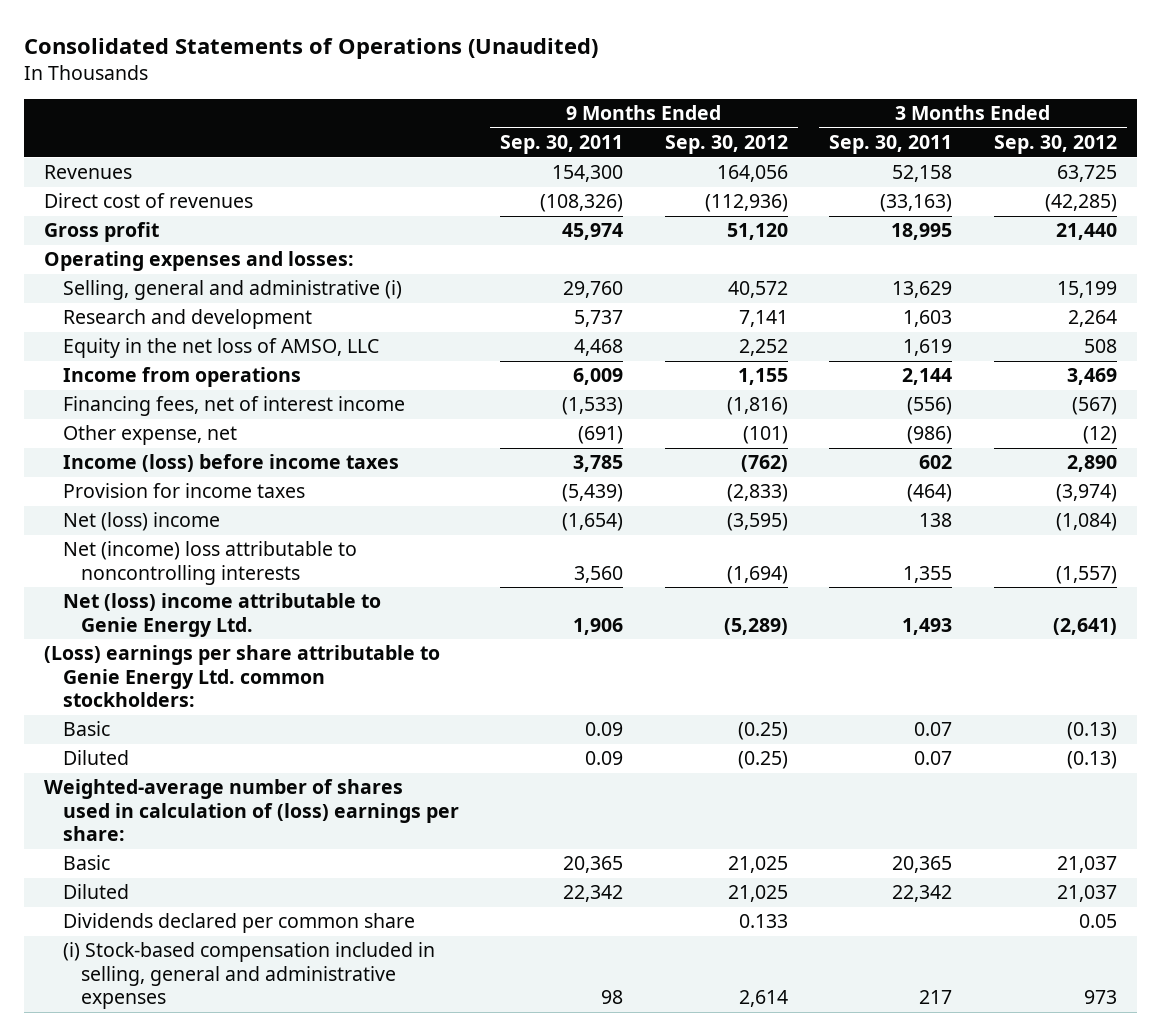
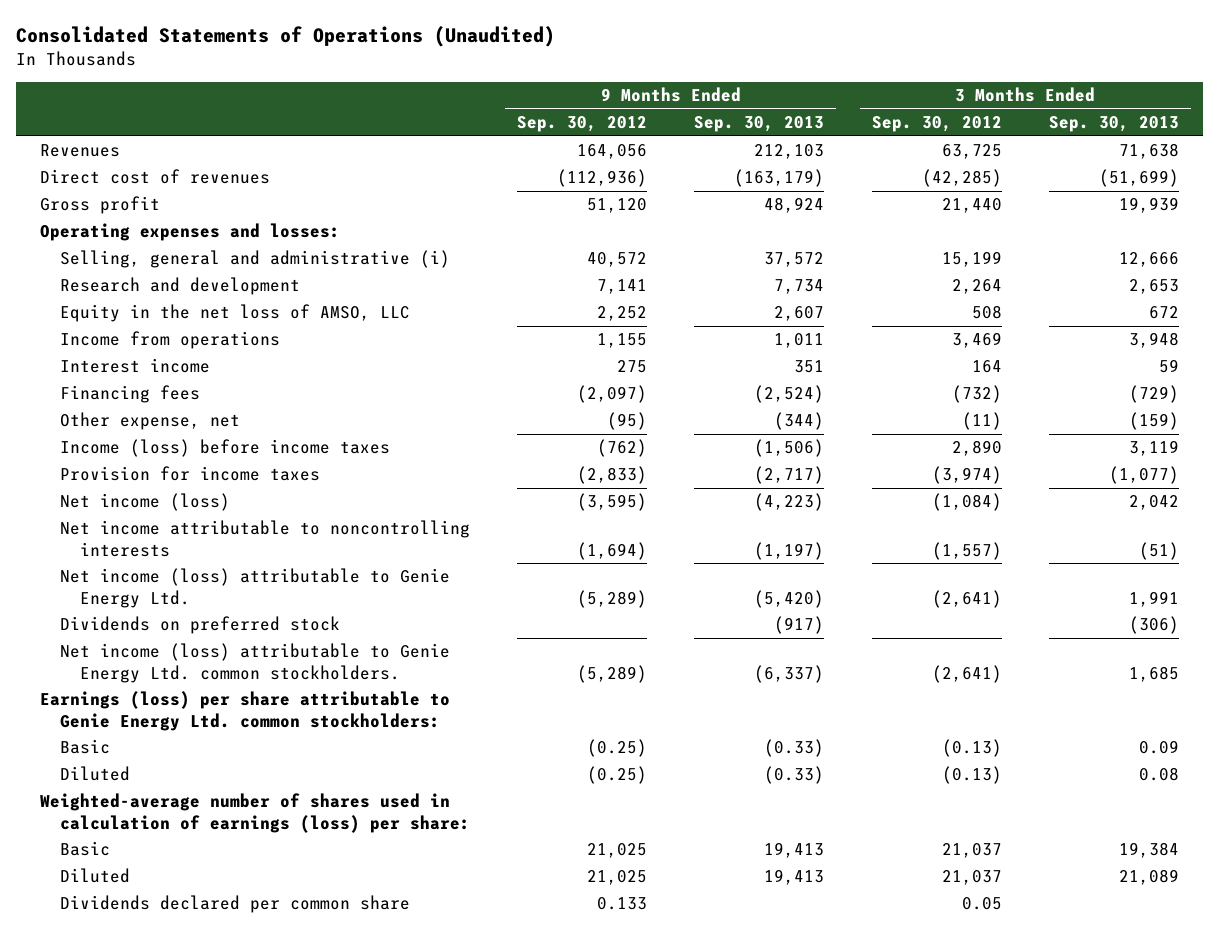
- | 9 Months Ended Sep. 30, 2011 | 9 Months Ended Sep. 30, 2012 | 3 Months Ended Sep. 30, 2011 | 3 Months Ended Sep. 30, 2012
+ | 9 Months Ended Sep. 30, 2012 | 9 Months Ended Sep. 30, 2013 | 3 Months Ended Sep. 30, 2012 | 3 Months Ended Sep. 30, 2013
- Financing fees, net of interest income | (1,533) | (1,816) | (556) | (567)
- Other expense, net | (691) | (101) | (986) | (12)
+ Interest income | 275 | 351 | 164 | 59
+ Financing fees | (2,097) | (2,524) | (732) | (729)
+ Other expense, net | (95) | (344) | (11) | (159)
- Net (loss) income | (1,654) | (3,595) | 138 | (1,084)
- Net (income) loss attributable to noncontrolling interests | 3,560 | (1,694) | 1,355 | (1,557)
- Net (loss) income attributable to Genie Energy Ltd. | 1,906 | (5,289) | 1,493 | (2,641)
- (Loss) earnings per share attributable to Genie Energy Ltd. common stockholders:
+ Net income (loss) | (3,595) | (4,223) | (1,084) | 2,042
+ Net income attributable to noncontrolling interests | (1,694) | (1,197) | (1,557) | (51)
+ Net income (loss) attributable to Genie Energy Ltd. | (5,289) | (5,420) | (2,641) | 1,991
+ Dividends on preferred stock | | (917) | | (306)
+ Net income (loss) attributable to Genie Energy Ltd. common stockholders. | (5,289) | (6,337) | (2,641) | 1,685
+ Earnings (loss) per share attributable to Genie Energy Ltd. common stockholders:
- Weighted-average number of shares used in calculation of (loss) earnings per share:
+ Weighted-average number of shares used in calculation of earnings (loss) per share:
- (i) Stock-based compensation included in selling, general and administrative expenses | 98 | 2,614 | 217 | 973

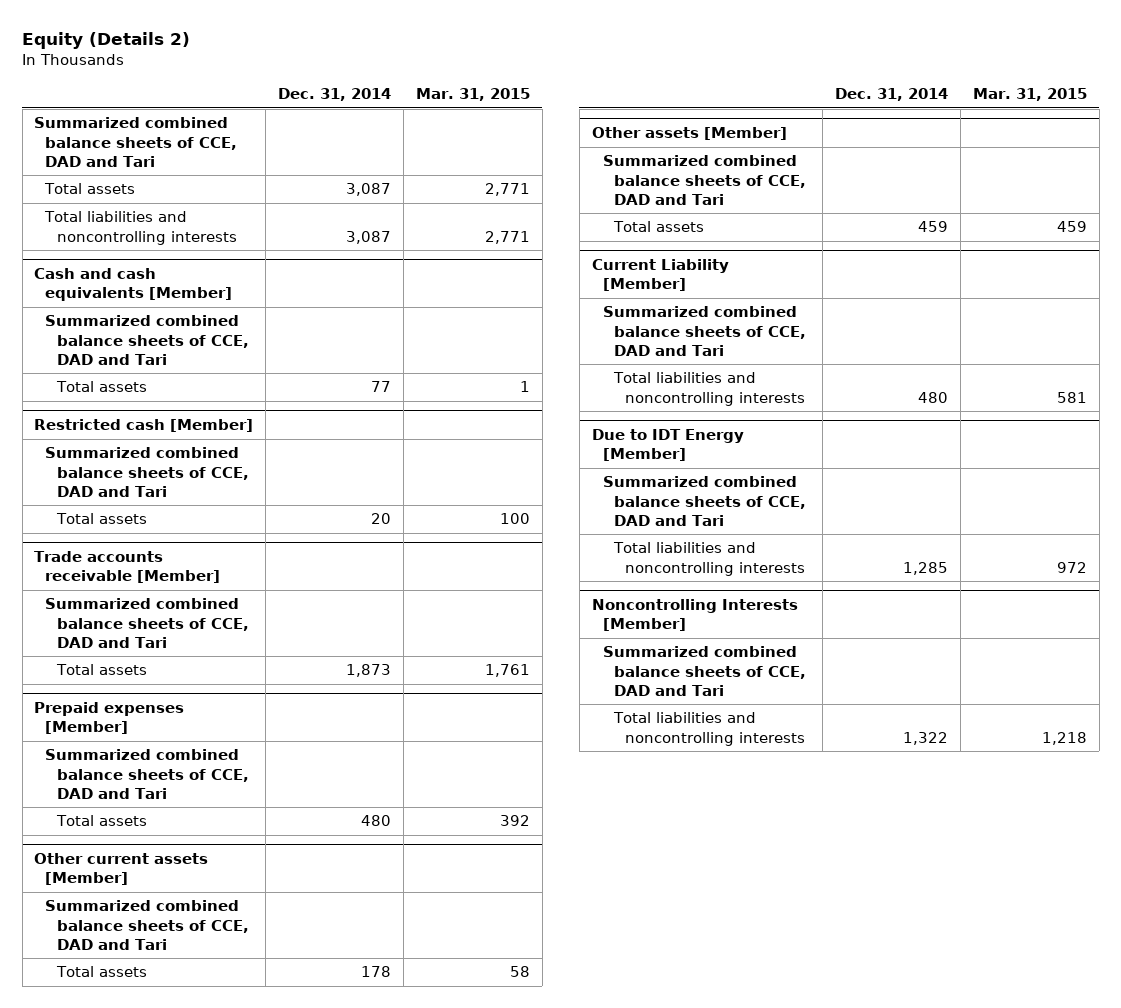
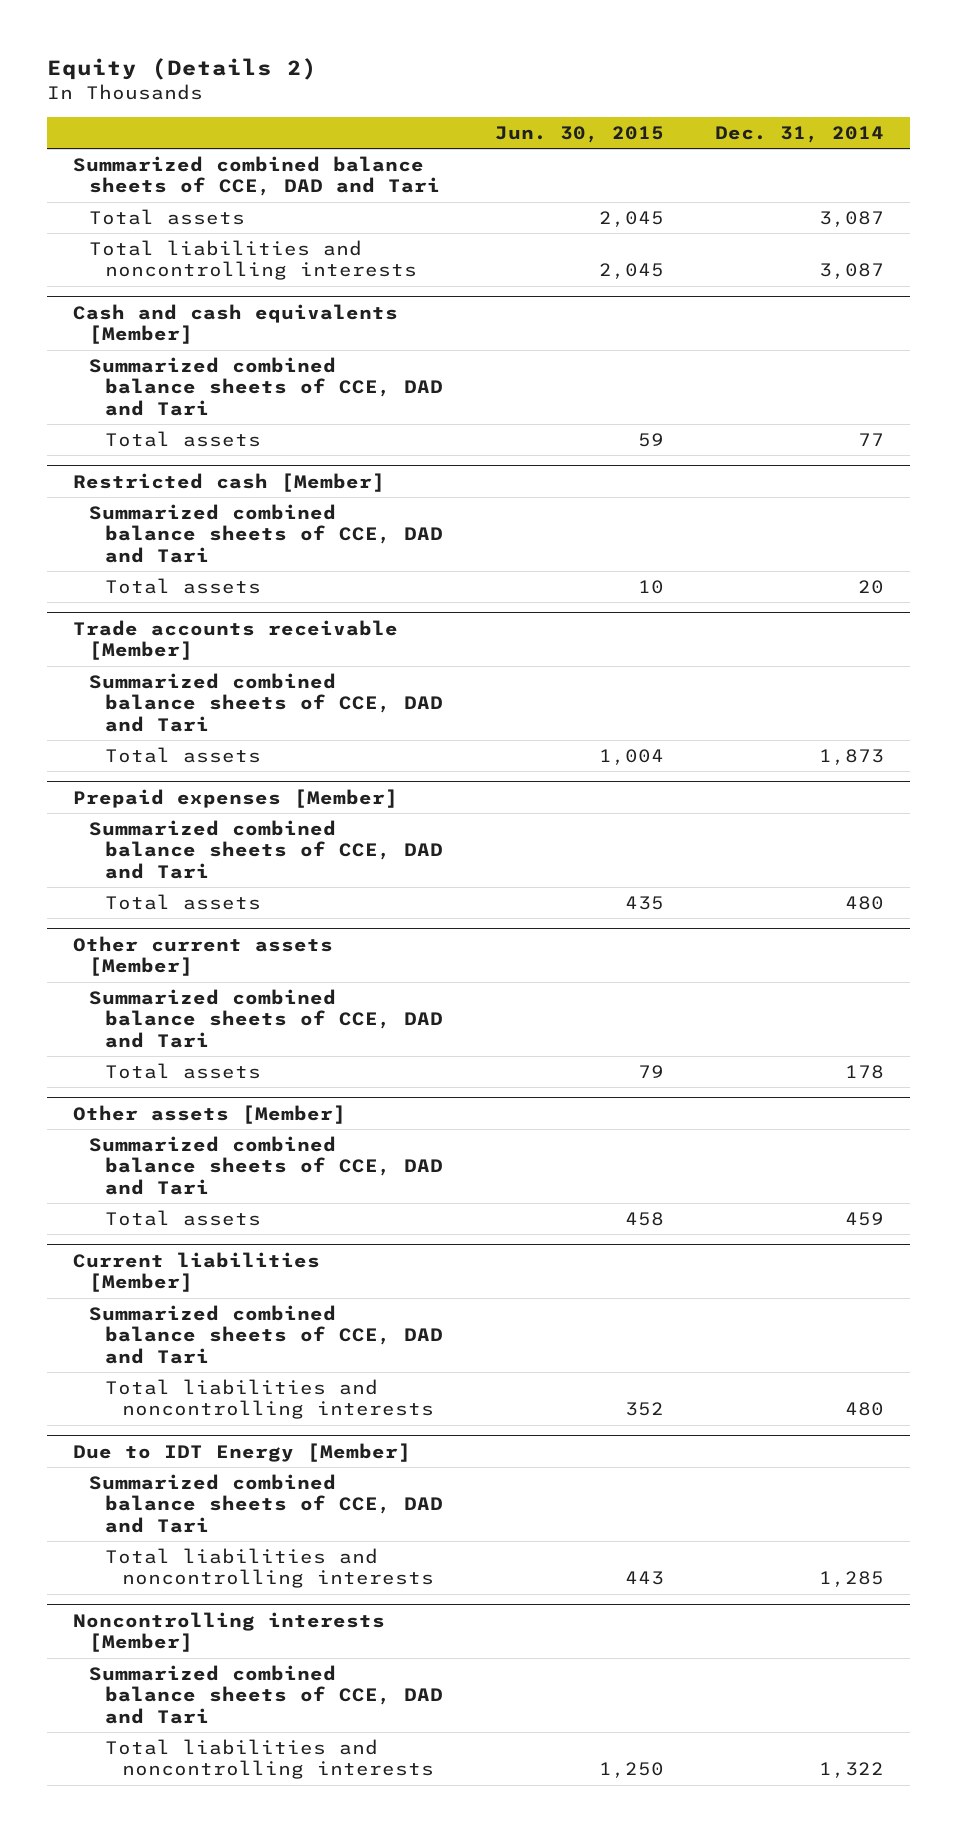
- | Dec. 31, 2014 | Mar. 31, 2015
+ | Jun. 30, 2015 | Dec. 31, 2014
- Current Liability [Member]
+ Current liabilities [Member]
- Noncontrolling Interests [Member]
+ Noncontrolling interests [Member]

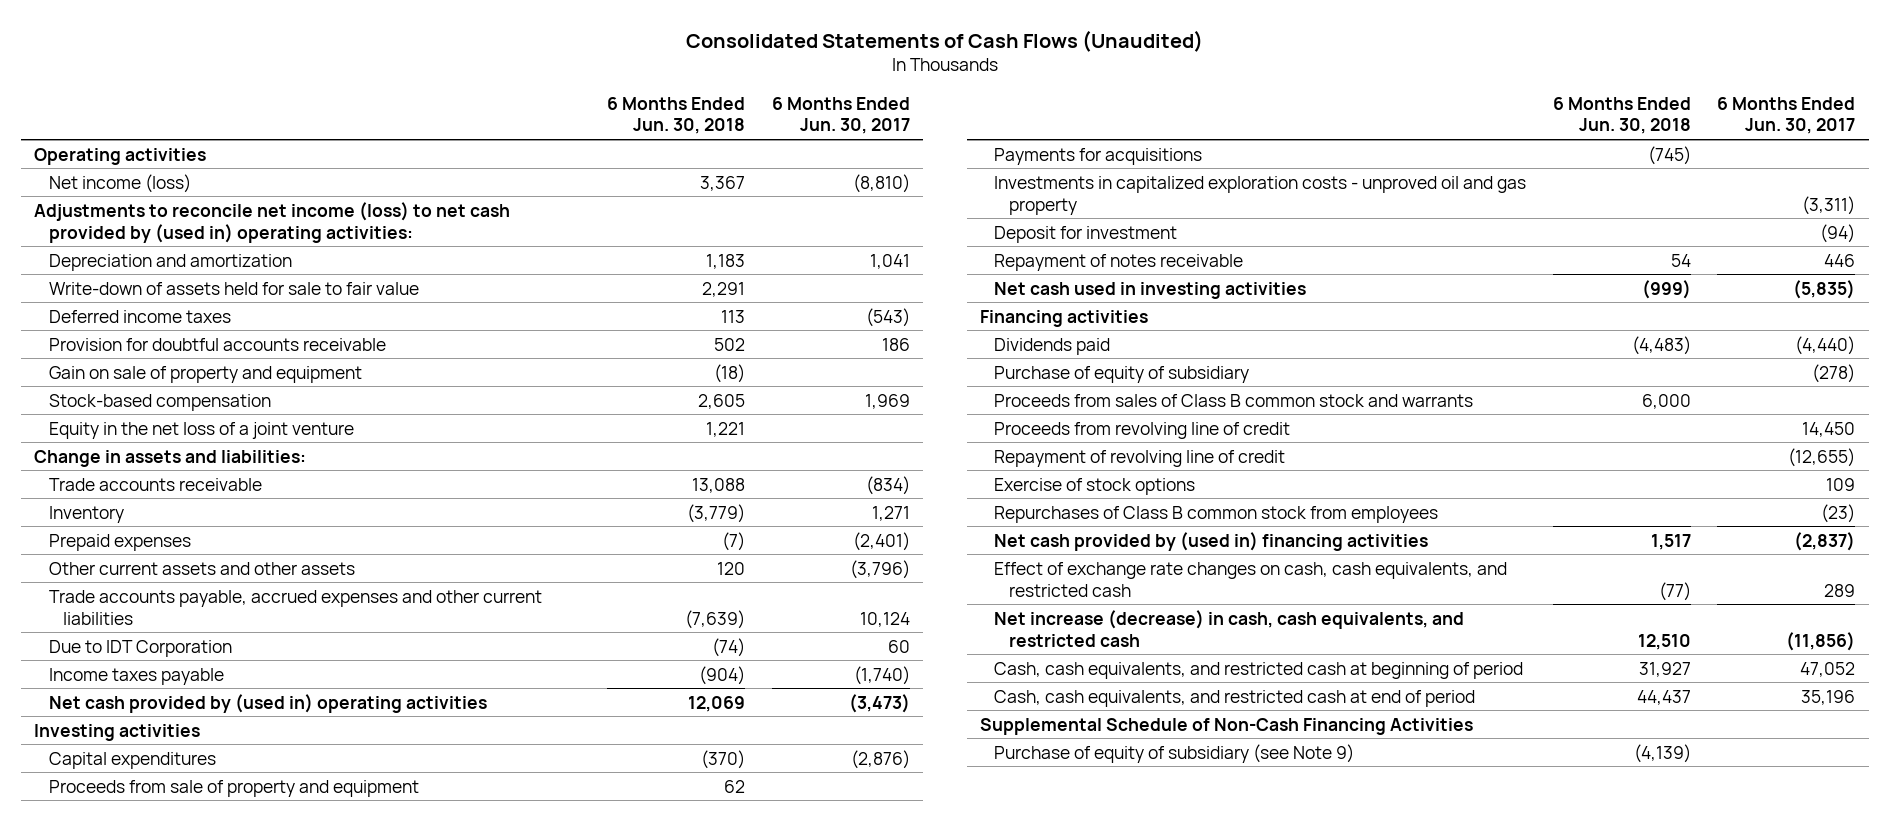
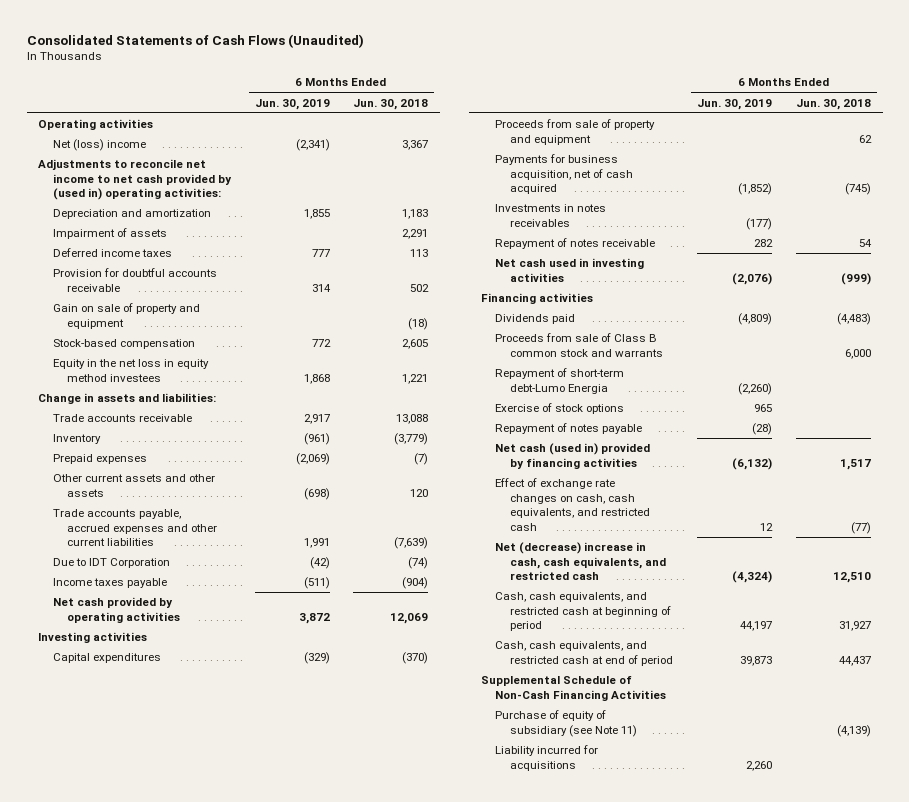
- | 6 Months Ended Jun. 30, 2018 | 6 Months Ended Jun. 30, 2017
+ | 6 Months Ended Jun. 30, 2019 | 6 Months Ended Jun. 30, 2018
- Net income (loss) | 3,367 | (8,810)
- Adjustments to reconcile net income (loss) to net cash provided by (used in) operating activities:
+ Net (loss) income | (2,341) | 3,367
+ Adjustments to reconcile net income to net cash provided by (used in) operating activities:
- Write-down of assets held for sale to fair value | 2,291 |
+ Impairment of assets | | 2,291
- Equity in the net loss of a joint venture | 1,221 |
+ Equity in the net loss in equity method investees | 1,868 | 1,221
- Net cash provided by (used in) operating activities | 12,069 | (3,473)
+ Net cash provided by operating activities | 3,872 | 12,069
- Payments for acquisitions | (745) |
- Investments in capitalized exploration costs - unproved oil and gas property | | (3,311)
- Deposit for investment | | (94)
+ Payments for business acquisition, net of cash acquired | (1,852) | (745)
+ Investments in notes receivables | (177) |
- Purchase of equity of subsidiary | | (278)
- Proceeds from sales of Class B common stock and warrants | 6,000 |
- Proceeds from revolving line of credit | | 14,450
- Repayment of revolving line of credit | | (12,655)
+ Proceeds from sale of Class B common stock and warrants | | 6,000
+ Repayment of short-term debt-Lumo Energia | (2,260) |
- Repurchases of Class B common stock from employees | | (23)
- Net cash provided by (used in) financing activities | 1,517 | (2,837)
+ Repayment of notes payable | (28) |
+ Net cash (used in) provided by financing activities | (6,132) | 1,517
- Net increase (decrease) in cash, cash equivalents, and restricted cash | 12,510 | (11,856)
+ Net (decrease) increase in cash, cash equivalents, and restricted cash | (4,324) | 12,510
- Purchase of equity of subsidiary (see Note 9) | (4,139) |
+ Purchase of equity of subsidiary (see Note 11) | | (4,139)
+ Liability incurred for acquisitions | 2,260 |

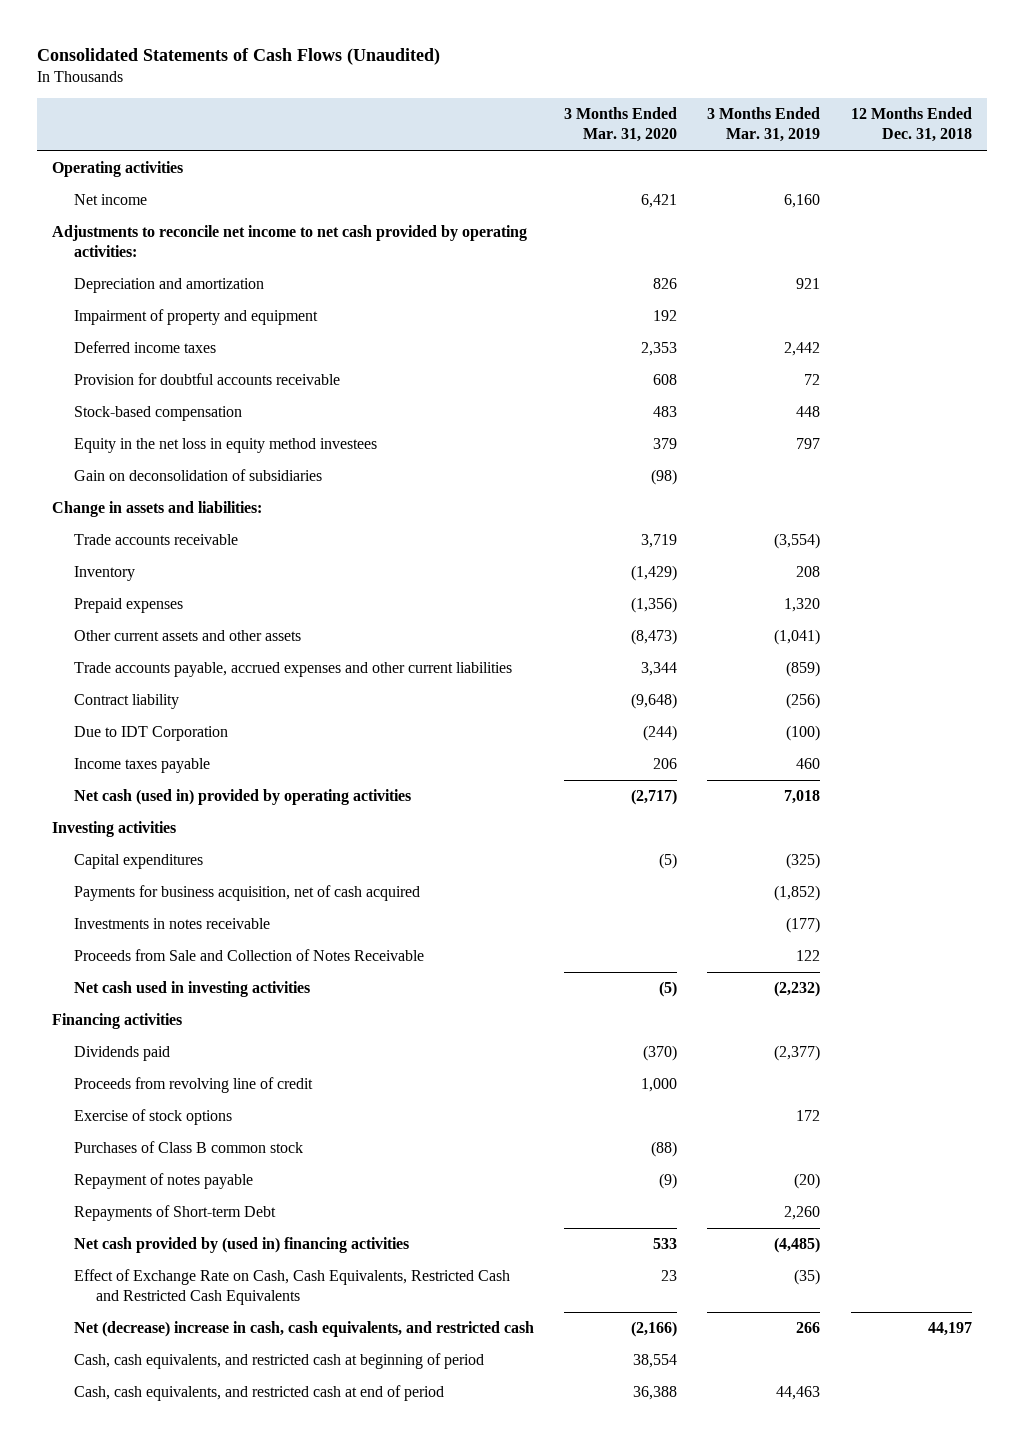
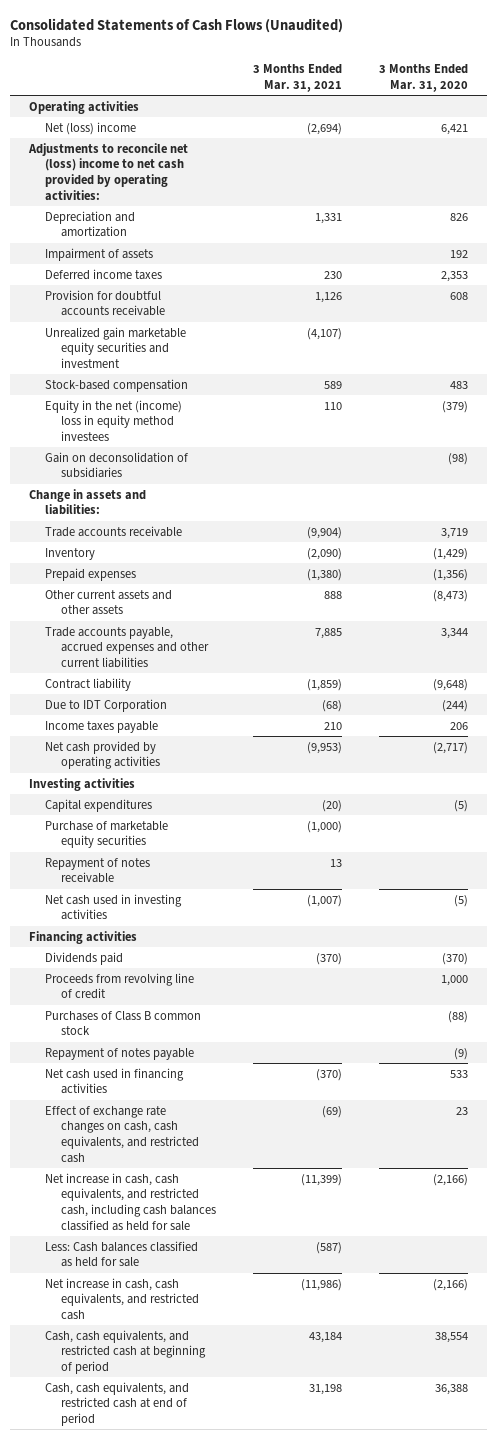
- | 3 Months Ended Mar. 31, 2020 | 3 Months Ended Mar. 31, 2019 | 12 Months Ended Dec. 31, 2018
+ | 3 Months Ended Mar. 31, 2021 | 3 Months Ended Mar. 31, 2020
- Net income | 6,421 | 6,160 |
- Adjustments to reconcile net income to net cash provided by operating activities:
+ Net (loss) income | (2,694) | 6,421
+ Adjustments to reconcile net (loss) income to net cash provided by operating activities:
- Impairment of property and equipment | 192 | |
+ Impairment of assets | | 192
+ Unrealized gain marketable equity securities and investment | (4,107) |
- Equity in the net loss in equity method investees | 379 | 797 |
+ Equity in the net (income) loss in equity method investees | 110 | (379)
- Net cash (used in) provided by operating activities | (2,717) | 7,018 |
+ Net cash provided by operating activities | (9,953) | (2,717)
- Payments for business acquisition, net of cash acquired | | (1,852) |
- Investments in notes receivable | | (177) |
- Proceeds from Sale and Collection of Notes Receivable | | 122 |
+ Purchase of marketable equity securities | (1,000) |
+ Repayment of notes receivable | 13 |
- Exercise of stock options | | 172 |
- Repayments of Short-term Debt | | 2,260 |
- Net cash provided by (used in) financing activities | 533 | (4,485) |
- Effect of Exchange Rate on Cash, Cash Equivalents, Restricted Cash and Restricted Cash Equivalents | 23 | (35) |
- Net (decrease) increase in cash, cash equivalents, and restricted cash | (2,166) | 266 | 44,197
+ Net cash used in financing activities | (370) | 533
+ Effect of exchange rate changes on cash, cash equivalents, and restricted cash | (69) | 23
+ Net increase in cash, cash equivalents, and restricted cash, including cash balances classified as held for sale | (11,399) | (2,166)
+ Less: Cash balances classified as held for sale | (587) |
+ Net increase in cash, cash equivalents, and restricted cash | (11,986) | (2,166)

